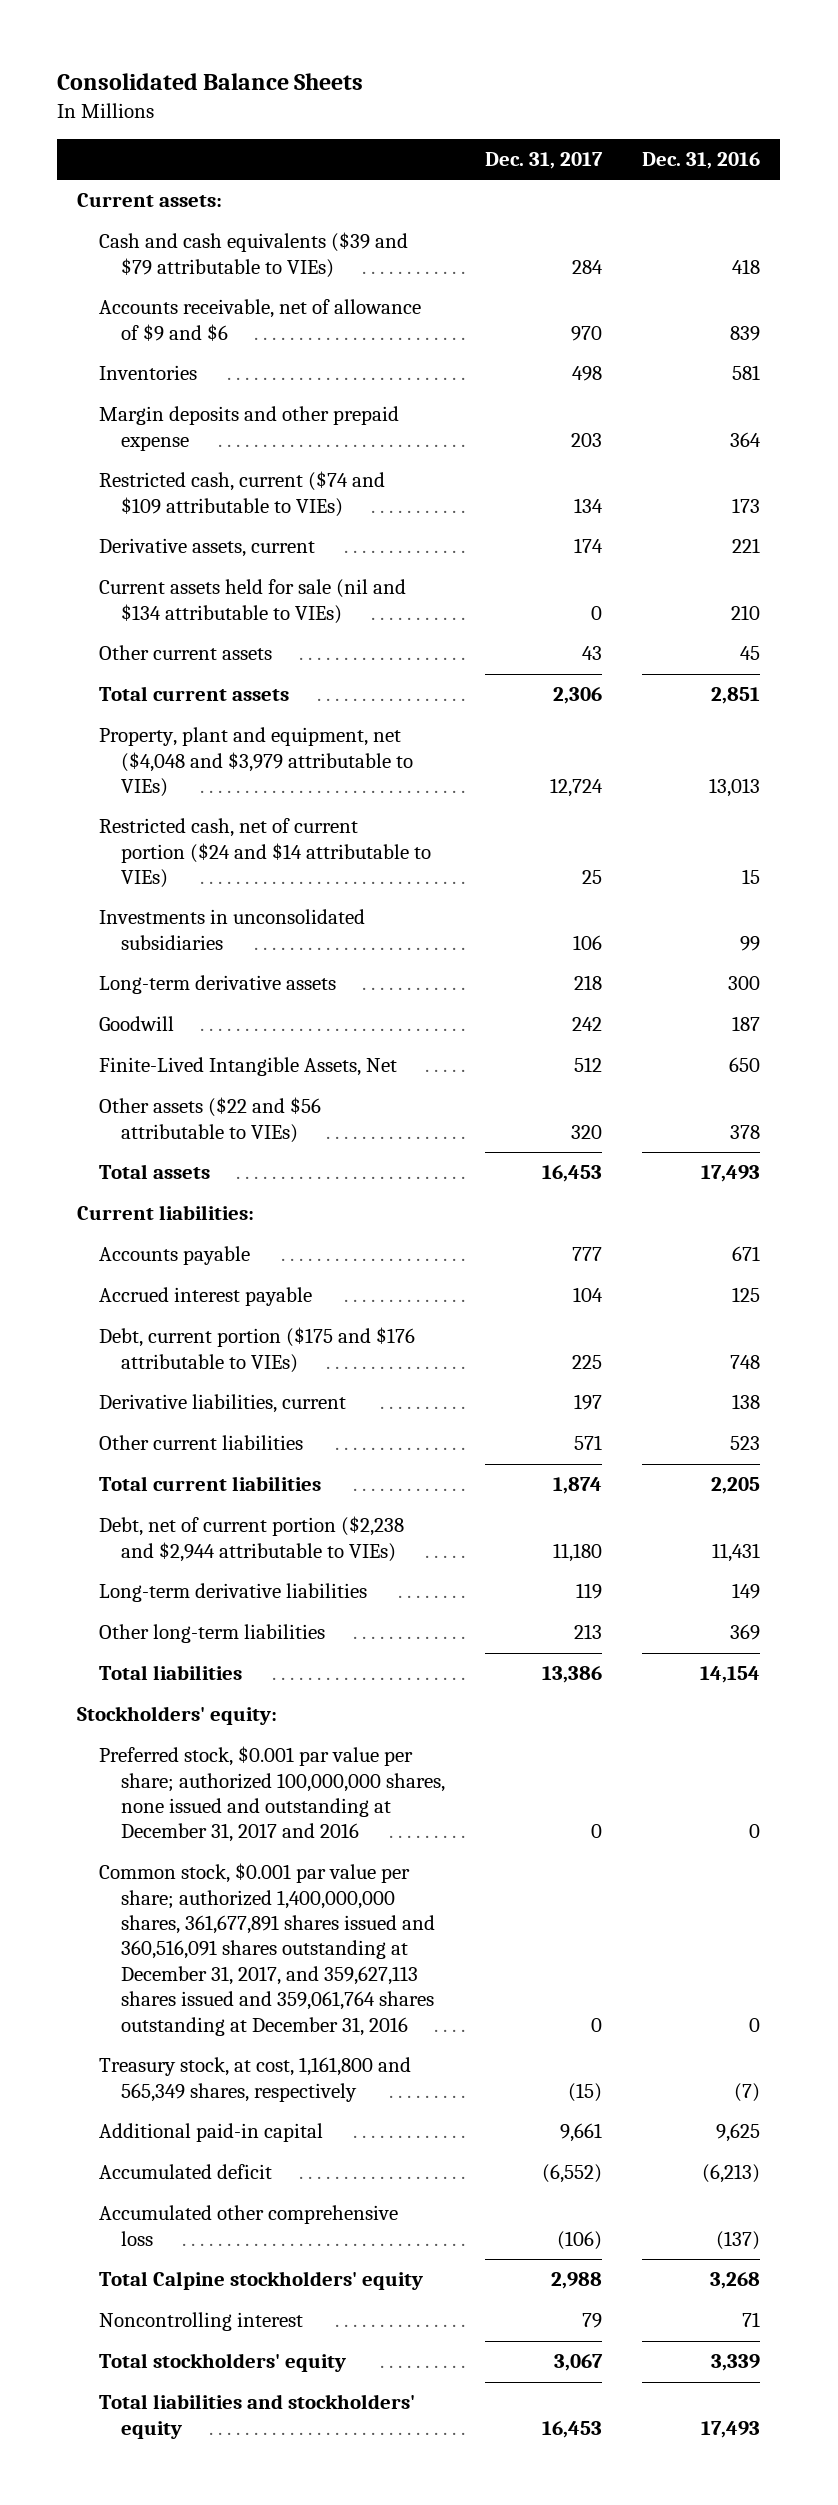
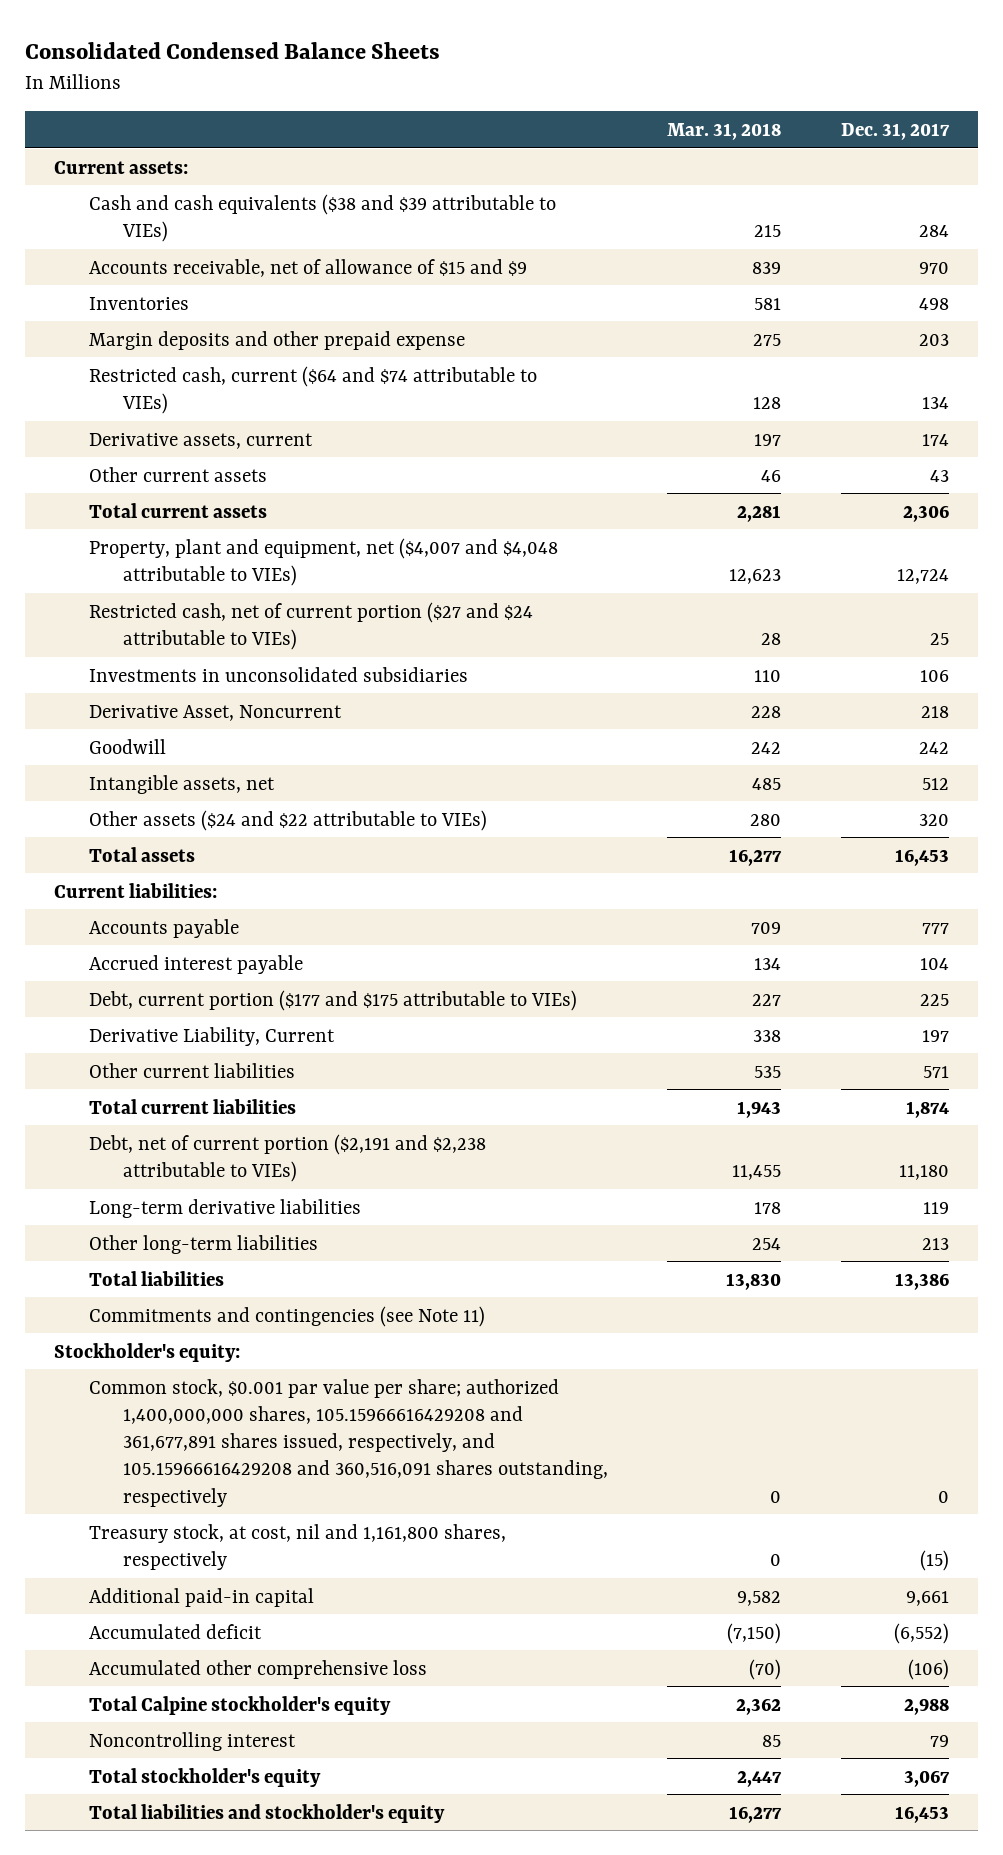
- Consolidated Balance Sheets
+ Consolidated Condensed Balance Sheets
- | Dec. 31, 2017 | Dec. 31, 2016
+ | Mar. 31, 2018 | Dec. 31, 2017
- Cash and cash equivalents ($39 and $79 attributable to VIEs) | 284 | 418
- Accounts receivable, net of allowance of $9 and $6 | 970 | 839
+ Cash and cash equivalents ($38 and $39 attributable to VIEs) | 215 | 284
+ Accounts receivable, net of allowance of $15 and $9 | 839 | 970
- Restricted cash, current ($74 and $109 attributable to VIEs) | 134 | 173
+ Restricted cash, current ($64 and $74 attributable to VIEs) | 128 | 134
- Current assets held for sale (nil and $134 attributable to VIEs) | 0 | 210
- Property, plant and equipment, net ($4,048 and $3,979 attributable to VIEs) | 12,724 | 13,013
- Restricted cash, net of current portion ($24 and $14 attributable to VIEs) | 25 | 15
+ Property, plant and equipment, net ($4,007 and $4,048 attributable to VIEs) | 12,623 | 12,724
+ Restricted cash, net of current portion ($27 and $24 attributable to VIEs) | 28 | 25
- Long-term derivative assets | 218 | 300
+ Derivative Asset, Noncurrent | 228 | 218
- Finite-Lived Intangible Assets, Net | 512 | 650
- Other assets ($22 and $56 attributable to VIEs) | 320 | 378
+ Intangible assets, net | 485 | 512
+ Other assets ($24 and $22 attributable to VIEs) | 280 | 320
- Debt, current portion ($175 and $176 attributable to VIEs) | 225 | 748
- Derivative liabilities, current | 197 | 138
+ Debt, current portion ($177 and $175 attributable to VIEs) | 227 | 225
+ Derivative Liability, Current | 338 | 197
- Debt, net of current portion ($2,238 and $2,944 attributable to VIEs) | 11,180 | 11,431
+ Debt, net of current portion ($2,191 and $2,238 attributable to VIEs) | 11,455 | 11,180
- Stockholders' equity:
- Preferred stock, $0.001 par value per share; authorized 100,000,000 shares, none issued and outstanding at December 31, 2017 and 2016 | 0 | 0
- Common stock, $0.001 par value per share; authorized 1,400,000,000 shares, 361,677,891 shares issued and 360,516,091 shares outstanding at December 31, 2017, and 359,627,113 shares issued and 359,061,764 shares outstanding at December 31, 2016 | 0 | 0
- Treasury stock, at cost, 1,161,800 and 565,349 shares, respectively | (15) | (7)
+ Commitments and contingencies (see Note 11)
+ Stockholder's equity:
+ Common stock, $0.001 par value per share; authorized 1,400,000,000 shares, 105.15966616429208 and 361,677,891 shares issued, respectively, and 105.15966616429208 and 360,516,091 shares outstanding, respectively | 0 | 0
+ Treasury stock, at cost, nil and 1,161,800 shares, respectively | 0 | (15)
- Total Calpine stockholders' equity | 2,988 | 3,268
+ Total Calpine stockholder's equity | 2,362 | 2,988
- Total stockholders' equity | 3,067 | 3,339
- Total liabilities and stockholders' equity | 16,453 | 17,493
+ Total stockholder's equity | 2,447 | 3,067
+ Total liabilities and stockholder's equity | 16,277 | 16,453

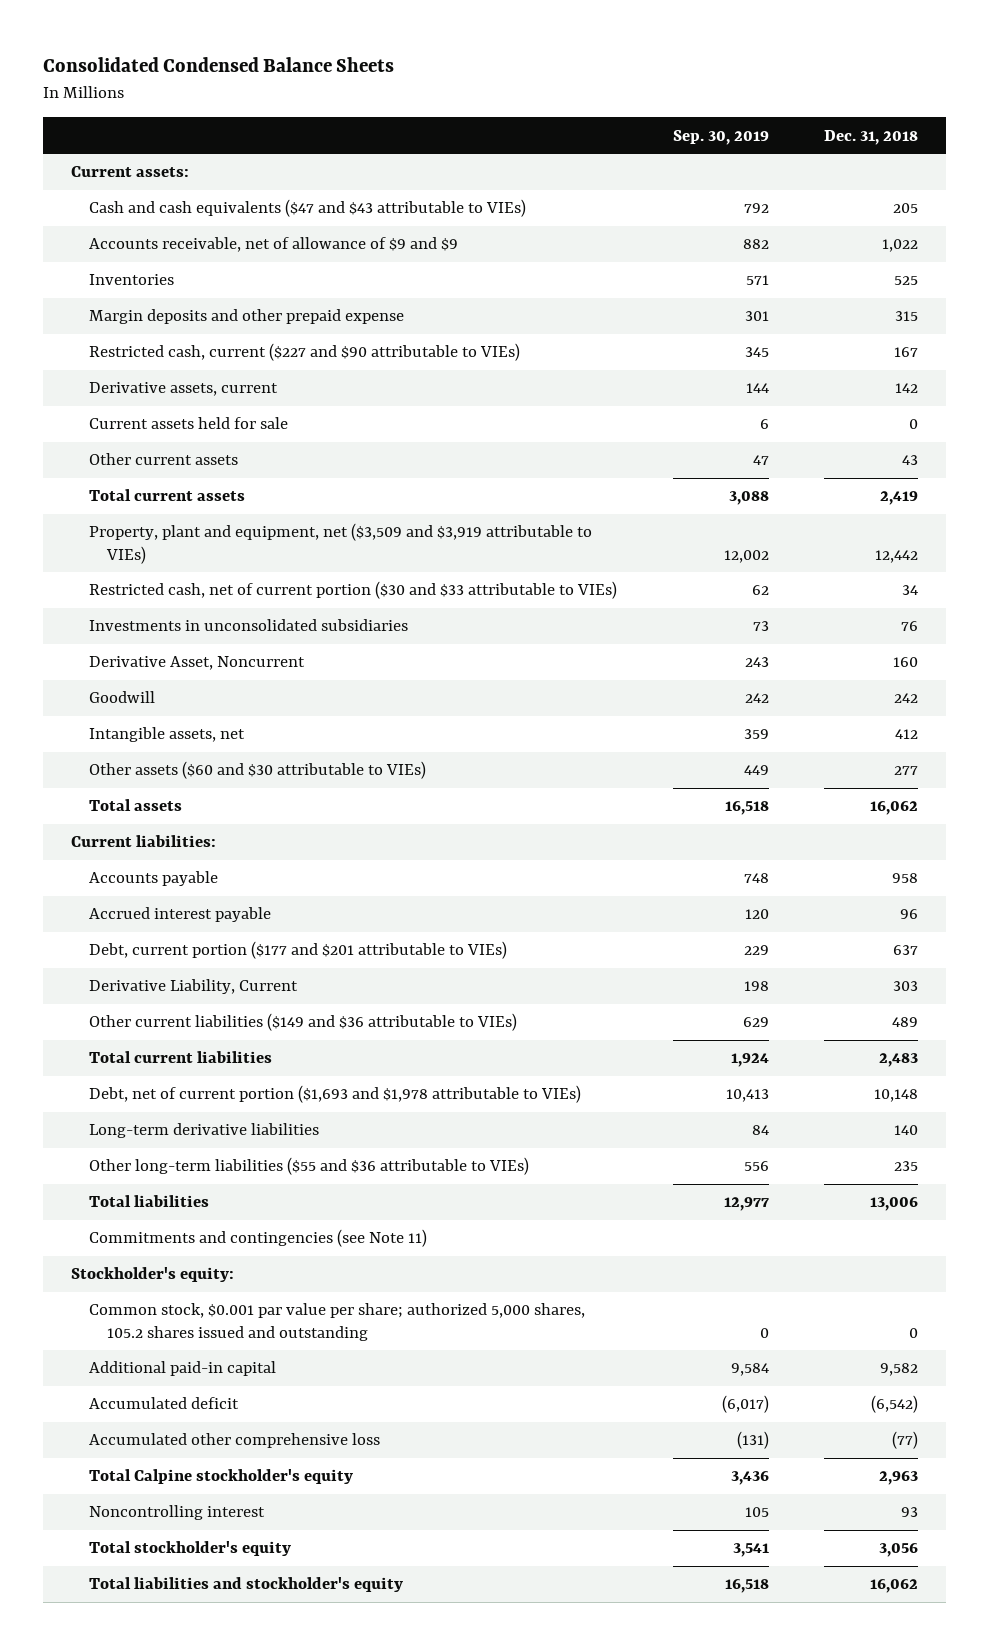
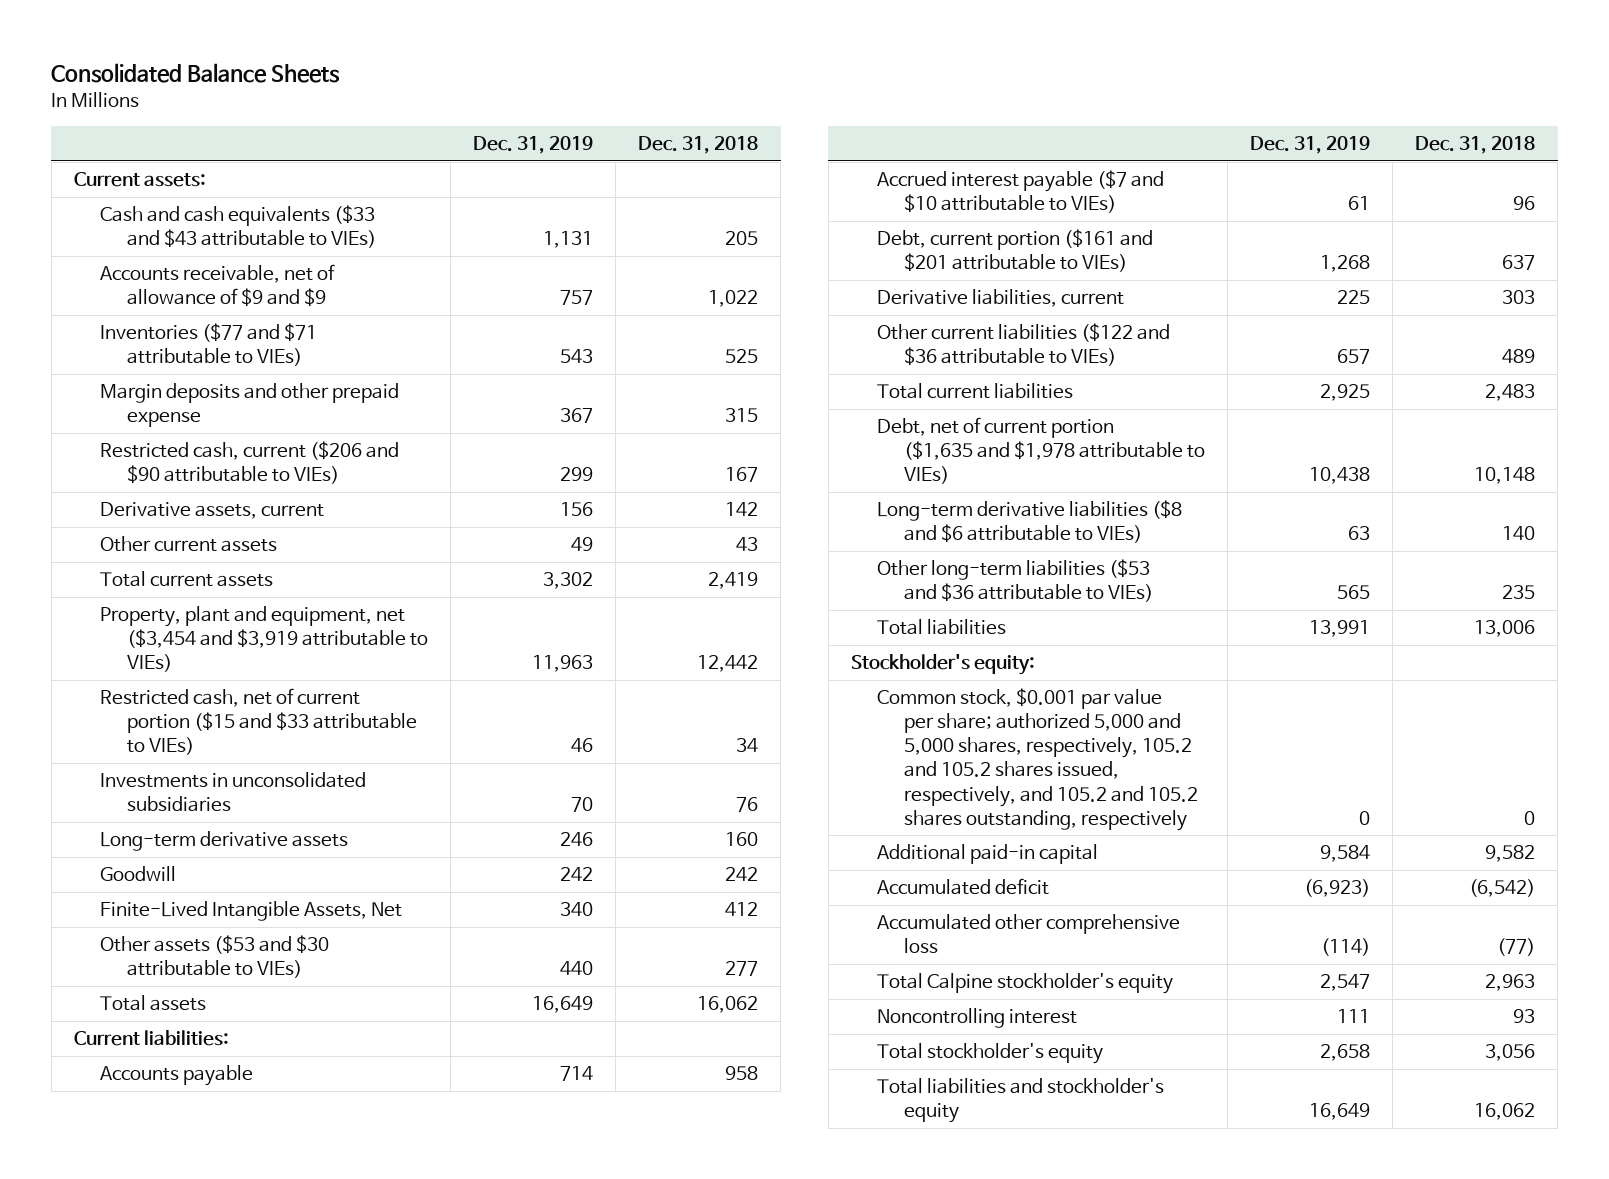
- Consolidated Condensed Balance Sheets
+ Consolidated Balance Sheets
- | Sep. 30, 2019 | Dec. 31, 2018
+ | Dec. 31, 2019 | Dec. 31, 2018
- Cash and cash equivalents ($47 and $43 attributable to VIEs) | 792 | 205
+ Cash and cash equivalents ($33 and $43 attributable to VIEs) | 1,131 | 205
- Inventories | 571 | 525
+ Inventories ($77 and $71 attributable to VIEs) | 543 | 525
- Restricted cash, current ($227 and $90 attributable to VIEs) | 345 | 167
+ Restricted cash, current ($206 and $90 attributable to VIEs) | 299 | 167
- Current assets held for sale | 6 | 0
- Property, plant and equipment, net ($3,509 and $3,919 attributable to VIEs) | 12,002 | 12,442
- Restricted cash, net of current portion ($30 and $33 attributable to VIEs) | 62 | 34
+ Property, plant and equipment, net ($3,454 and $3,919 attributable to VIEs) | 11,963 | 12,442
+ Restricted cash, net of current portion ($15 and $33 attributable to VIEs) | 46 | 34
- Derivative Asset, Noncurrent | 243 | 160
+ Long-term derivative assets | 246 | 160
- Intangible assets, net | 359 | 412
- Other assets ($60 and $30 attributable to VIEs) | 449 | 277
+ Finite-Lived Intangible Assets, Net | 340 | 412
+ Other assets ($53 and $30 attributable to VIEs) | 440 | 277
- Accrued interest payable | 120 | 96
- Debt, current portion ($177 and $201 attributable to VIEs) | 229 | 637
- Derivative Liability, Current | 198 | 303
- Other current liabilities ($149 and $36 attributable to VIEs) | 629 | 489
+ Accrued interest payable ($7 and $10 attributable to VIEs) | 61 | 96
+ Debt, current portion ($161 and $201 attributable to VIEs) | 1,268 | 637
+ Derivative liabilities, current | 225 | 303
+ Other current liabilities ($122 and $36 attributable to VIEs) | 657 | 489
- Debt, net of current portion ($1,693 and $1,978 attributable to VIEs) | 10,413 | 10,148
- Long-term derivative liabilities | 84 | 140
- Other long-term liabilities ($55 and $36 attributable to VIEs) | 556 | 235
+ Debt, net of current portion ($1,635 and $1,978 attributable to VIEs) | 10,438 | 10,148
+ Long-term derivative liabilities ($8 and $6 attributable to VIEs) | 63 | 140
+ Other long-term liabilities ($53 and $36 attributable to VIEs) | 565 | 235
- Commitments and contingencies (see Note 11)
- Common stock, $0.001 par value per share; authorized 5,000 shares, 105.2 shares issued and outstanding | 0 | 0
+ Common stock, $0.001 par value per share; authorized 5,000 and 5,000 shares, respectively, 105.2 and 105.2 shares issued, respectively, and 105.2 and 105.2 shares outstanding, respectively | 0 | 0

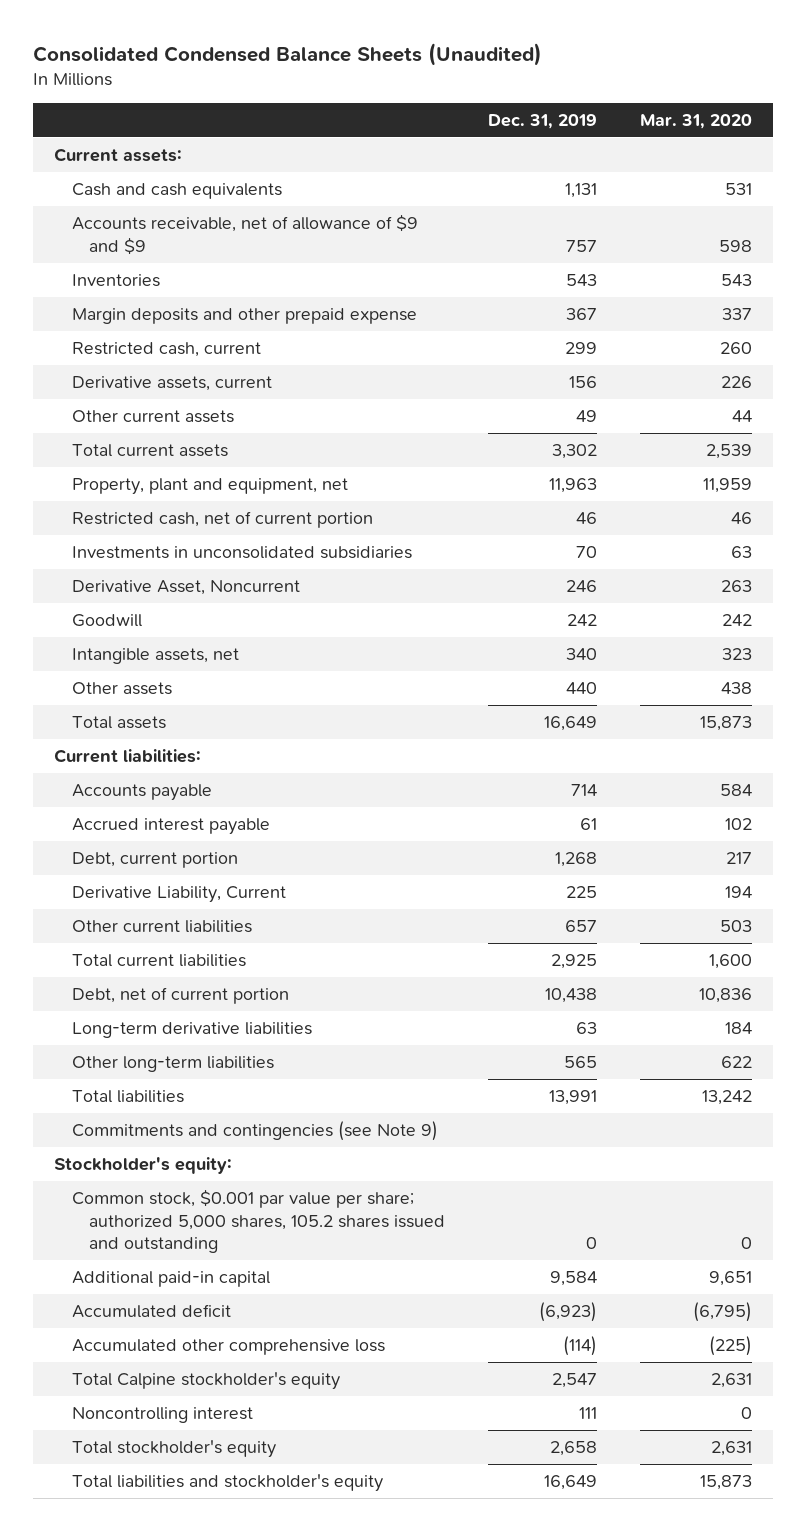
- Consolidated Balance Sheets
+ Consolidated Condensed Balance Sheets (Unaudited)
- | Dec. 31, 2019 | Dec. 31, 2018
+ | Dec. 31, 2019 | Mar. 31, 2020
- Cash and cash equivalents ($33 and $43 attributable to VIEs) | 1,131 | 205
+ Cash and cash equivalents | 1,131 | 531
- Inventories ($77 and $71 attributable to VIEs) | 543 | 525
+ Inventories | 543 | 543
- Restricted cash, current ($206 and $90 attributable to VIEs) | 299 | 167
+ Restricted cash, current | 299 | 260
- Property, plant and equipment, net ($3,454 and $3,919 attributable to VIEs) | 11,963 | 12,442
- Restricted cash, net of current portion ($15 and $33 attributable to VIEs) | 46 | 34
+ Property, plant and equipment, net | 11,963 | 11,959
+ Restricted cash, net of current portion | 46 | 46
- Long-term derivative assets | 246 | 160
+ Derivative Asset, Noncurrent | 246 | 263
- Finite-Lived Intangible Assets, Net | 340 | 412
- Other assets ($53 and $30 attributable to VIEs) | 440 | 277
+ Intangible assets, net | 340 | 323
+ Other assets | 440 | 438
- Accrued interest payable ($7 and $10 attributable to VIEs) | 61 | 96
- Debt, current portion ($161 and $201 attributable to VIEs) | 1,268 | 637
- Derivative liabilities, current | 225 | 303
- Other current liabilities ($122 and $36 attributable to VIEs) | 657 | 489
+ Accrued interest payable | 61 | 102
+ Debt, current portion | 1,268 | 217
+ Derivative Liability, Current | 225 | 194
+ Other current liabilities | 657 | 503
- Debt, net of current portion ($1,635 and $1,978 attributable to VIEs) | 10,438 | 10,148
- Long-term derivative liabilities ($8 and $6 attributable to VIEs) | 63 | 140
- Other long-term liabilities ($53 and $36 attributable to VIEs) | 565 | 235
+ Debt, net of current portion | 10,438 | 10,836
+ Long-term derivative liabilities | 63 | 184
+ Other long-term liabilities | 565 | 622
+ Commitments and contingencies (see Note 9)
- Common stock, $0.001 par value per share; authorized 5,000 and 5,000 shares, respectively, 105.2 and 105.2 shares issued, respectively, and 105.2 and 105.2 shares outstanding, respectively | 0 | 0
+ Common stock, $0.001 par value per share; authorized 5,000 shares, 105.2 shares issued and outstanding | 0 | 0

